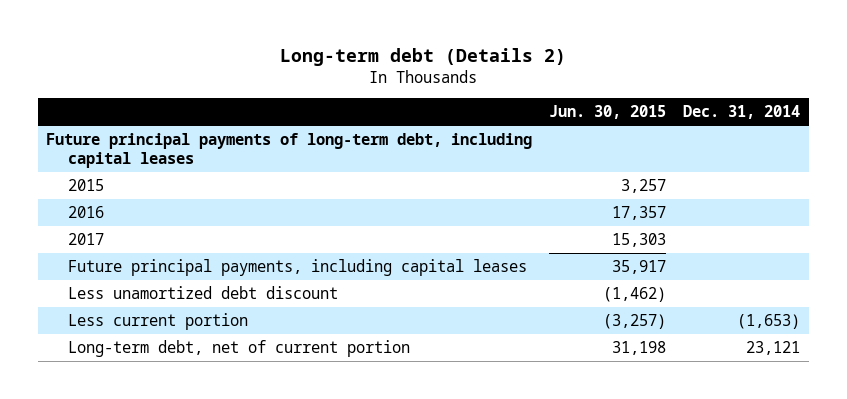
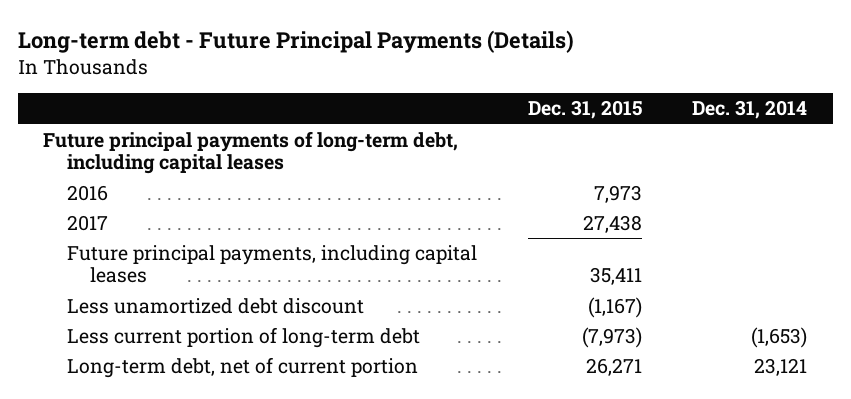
- Long-term debt (Details 2)
+ Long-term debt - Future Principal Payments (Details)
- | Jun. 30, 2015 | Dec. 31, 2014
+ | Dec. 31, 2015 | Dec. 31, 2014
- 2015 | 3,257 |
- Less current portion | (3,257) | (1,653)
+ Less current portion of long-term debt | (7,973) | (1,653)

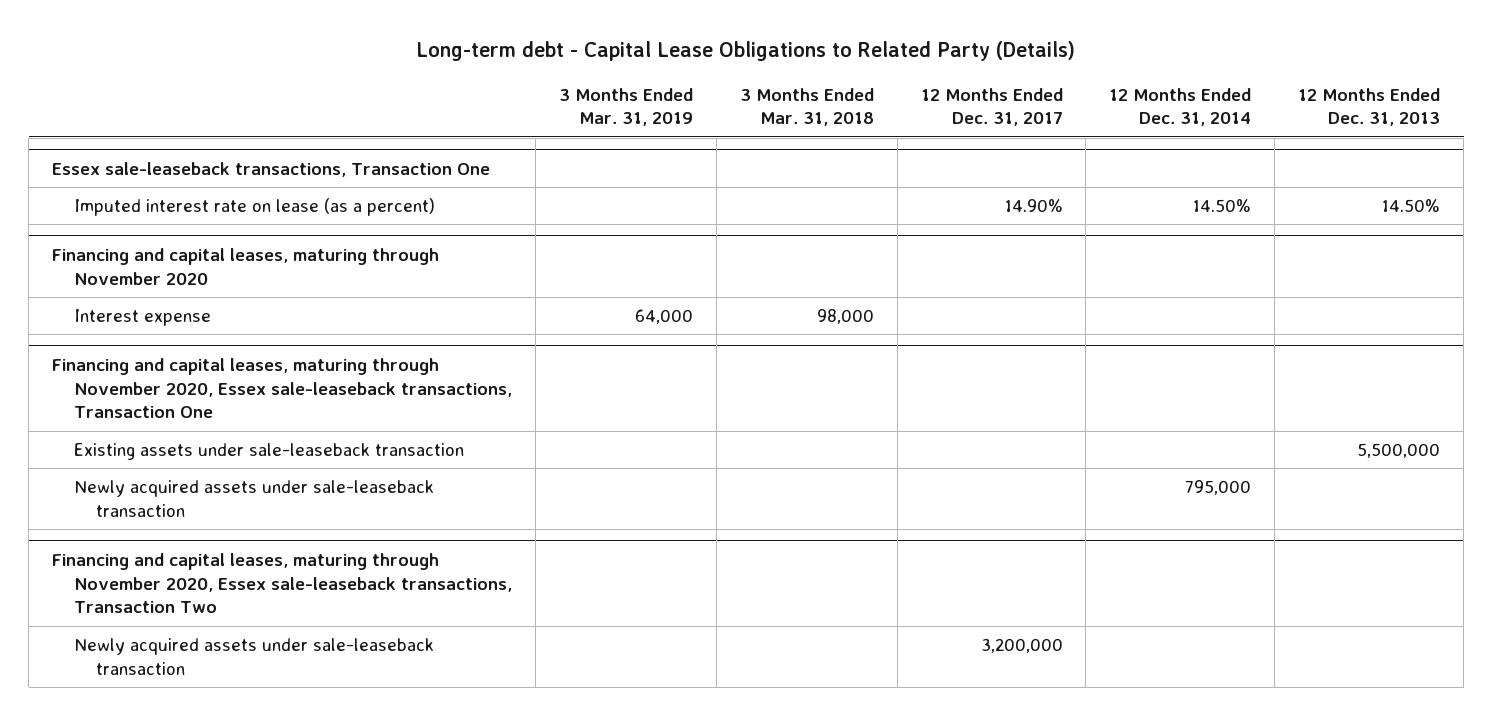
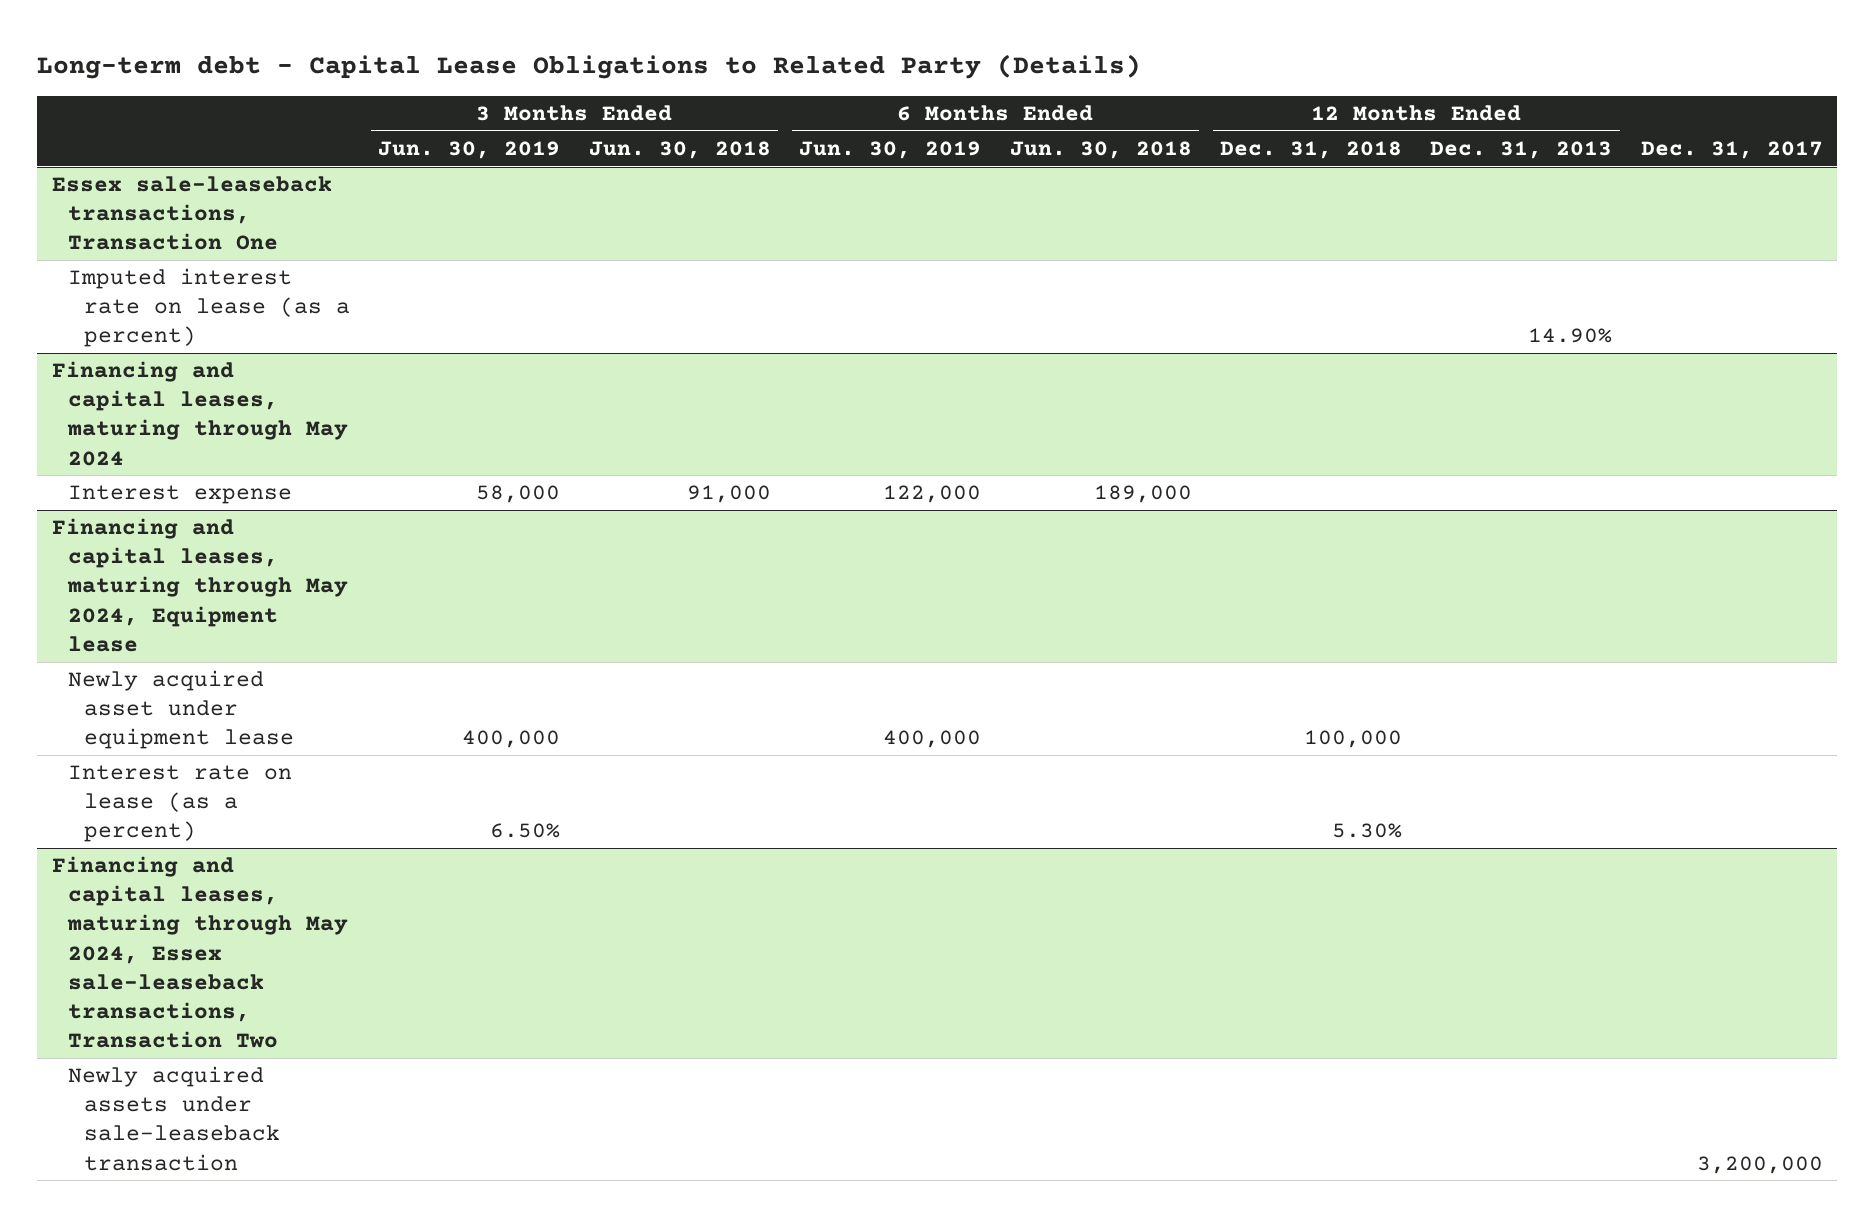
- | 3 Months Ended Mar. 31, 2019 | 3 Months Ended Mar. 31, 2018 | 12 Months Ended Dec. 31, 2017 | 12 Months Ended Dec. 31, 2014 | 12 Months Ended Dec. 31, 2013
+ | 3 Months Ended Jun. 30, 2019 | 3 Months Ended Jun. 30, 2018 | 6 Months Ended Jun. 30, 2019 | 6 Months Ended Jun. 30, 2018 | 12 Months Ended Dec. 31, 2018 | 12 Months Ended Dec. 31, 2013 | Dec. 31, 2017
@ Essex sale-leaseback transactions, Transaction One
- Imputed interest rate on lease (as a percent) | | | 14.90% | 14.50% | 14.50%
- Financing and capital leases, maturing through November 2020
@ Essex sale-leaseback transactions, Transaction One
+ Imputed interest rate on lease (as a percent) | | | | | | 14.90% |
+ Financing and capital leases, maturing through May 2024
- Financing and capital leases, maturing through November 2020, Essex sale-leaseback transactions, Transaction One
- Existing assets under sale-leaseback transaction | | | | | 5,500,000
- Newly acquired assets under sale-leaseback transaction | | | | 795,000 |
- Financing and capital leases, maturing through November 2020, Essex sale-leaseback transactions, Transaction Two
+ Financing and capital leases, maturing through May 2024, Equipment lease
+ Newly acquired asset under equipment lease | 400,000 | | 400,000 | | 100,000 | |
+ Interest rate on lease (as a percent) | 6.50% | | | | 5.30% | |
+ Financing and capital leases, maturing through May 2024, Essex sale-leaseback transactions, Transaction Two

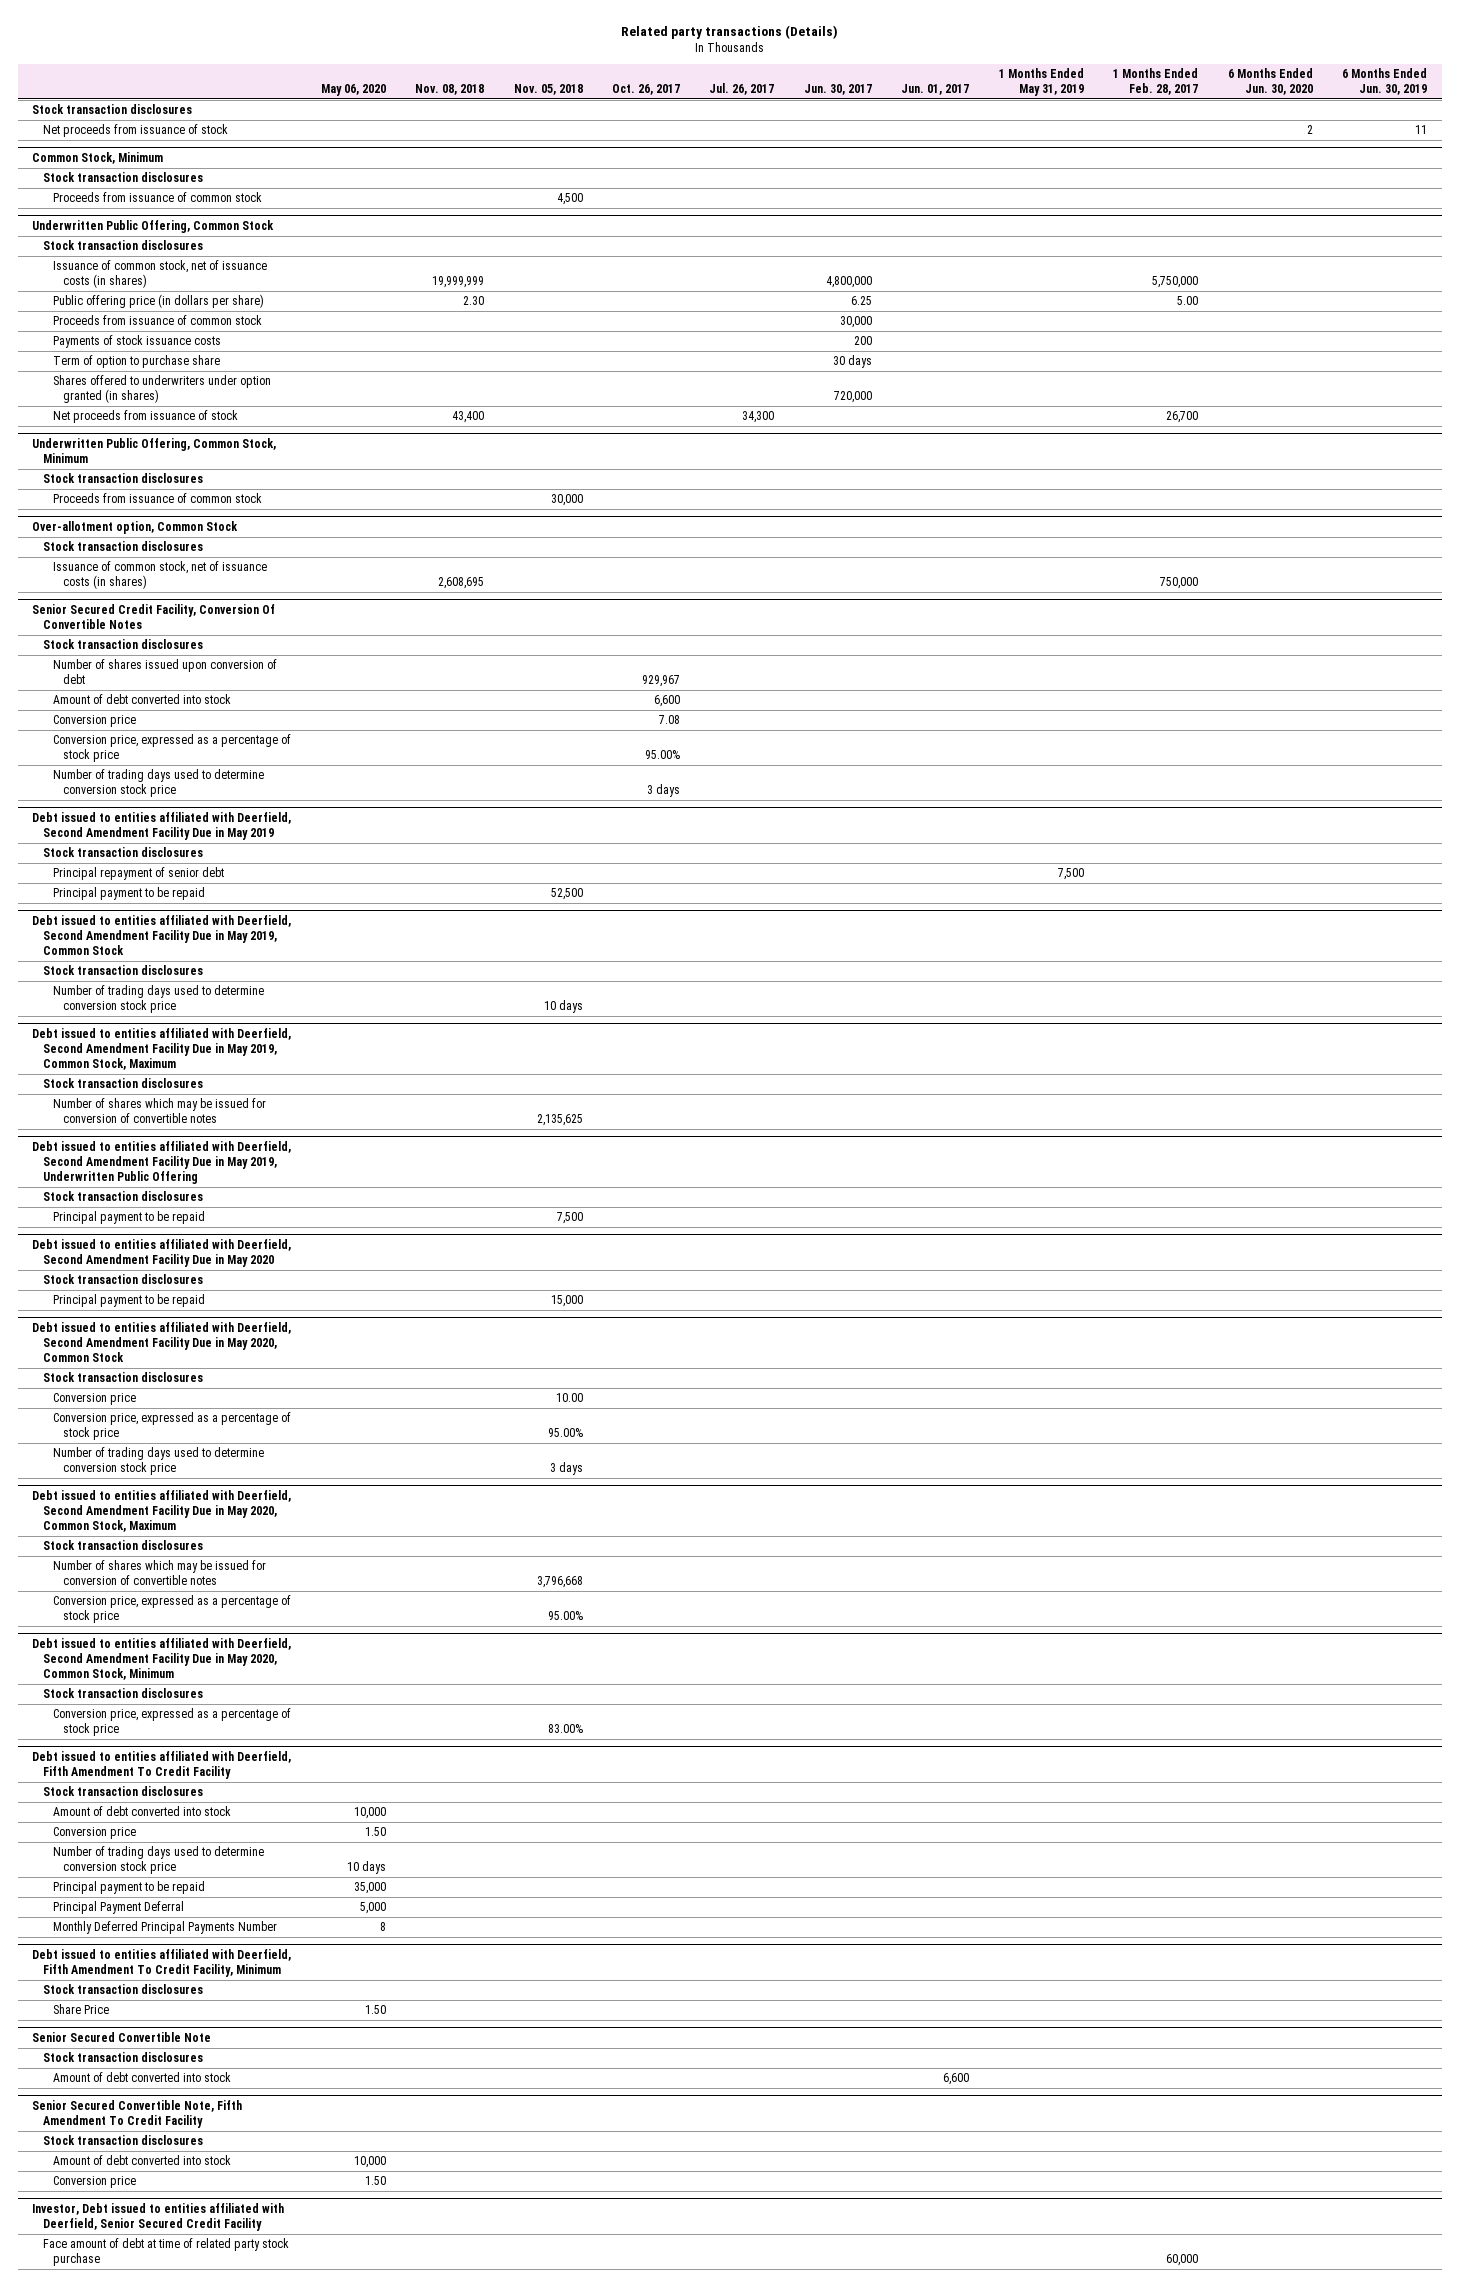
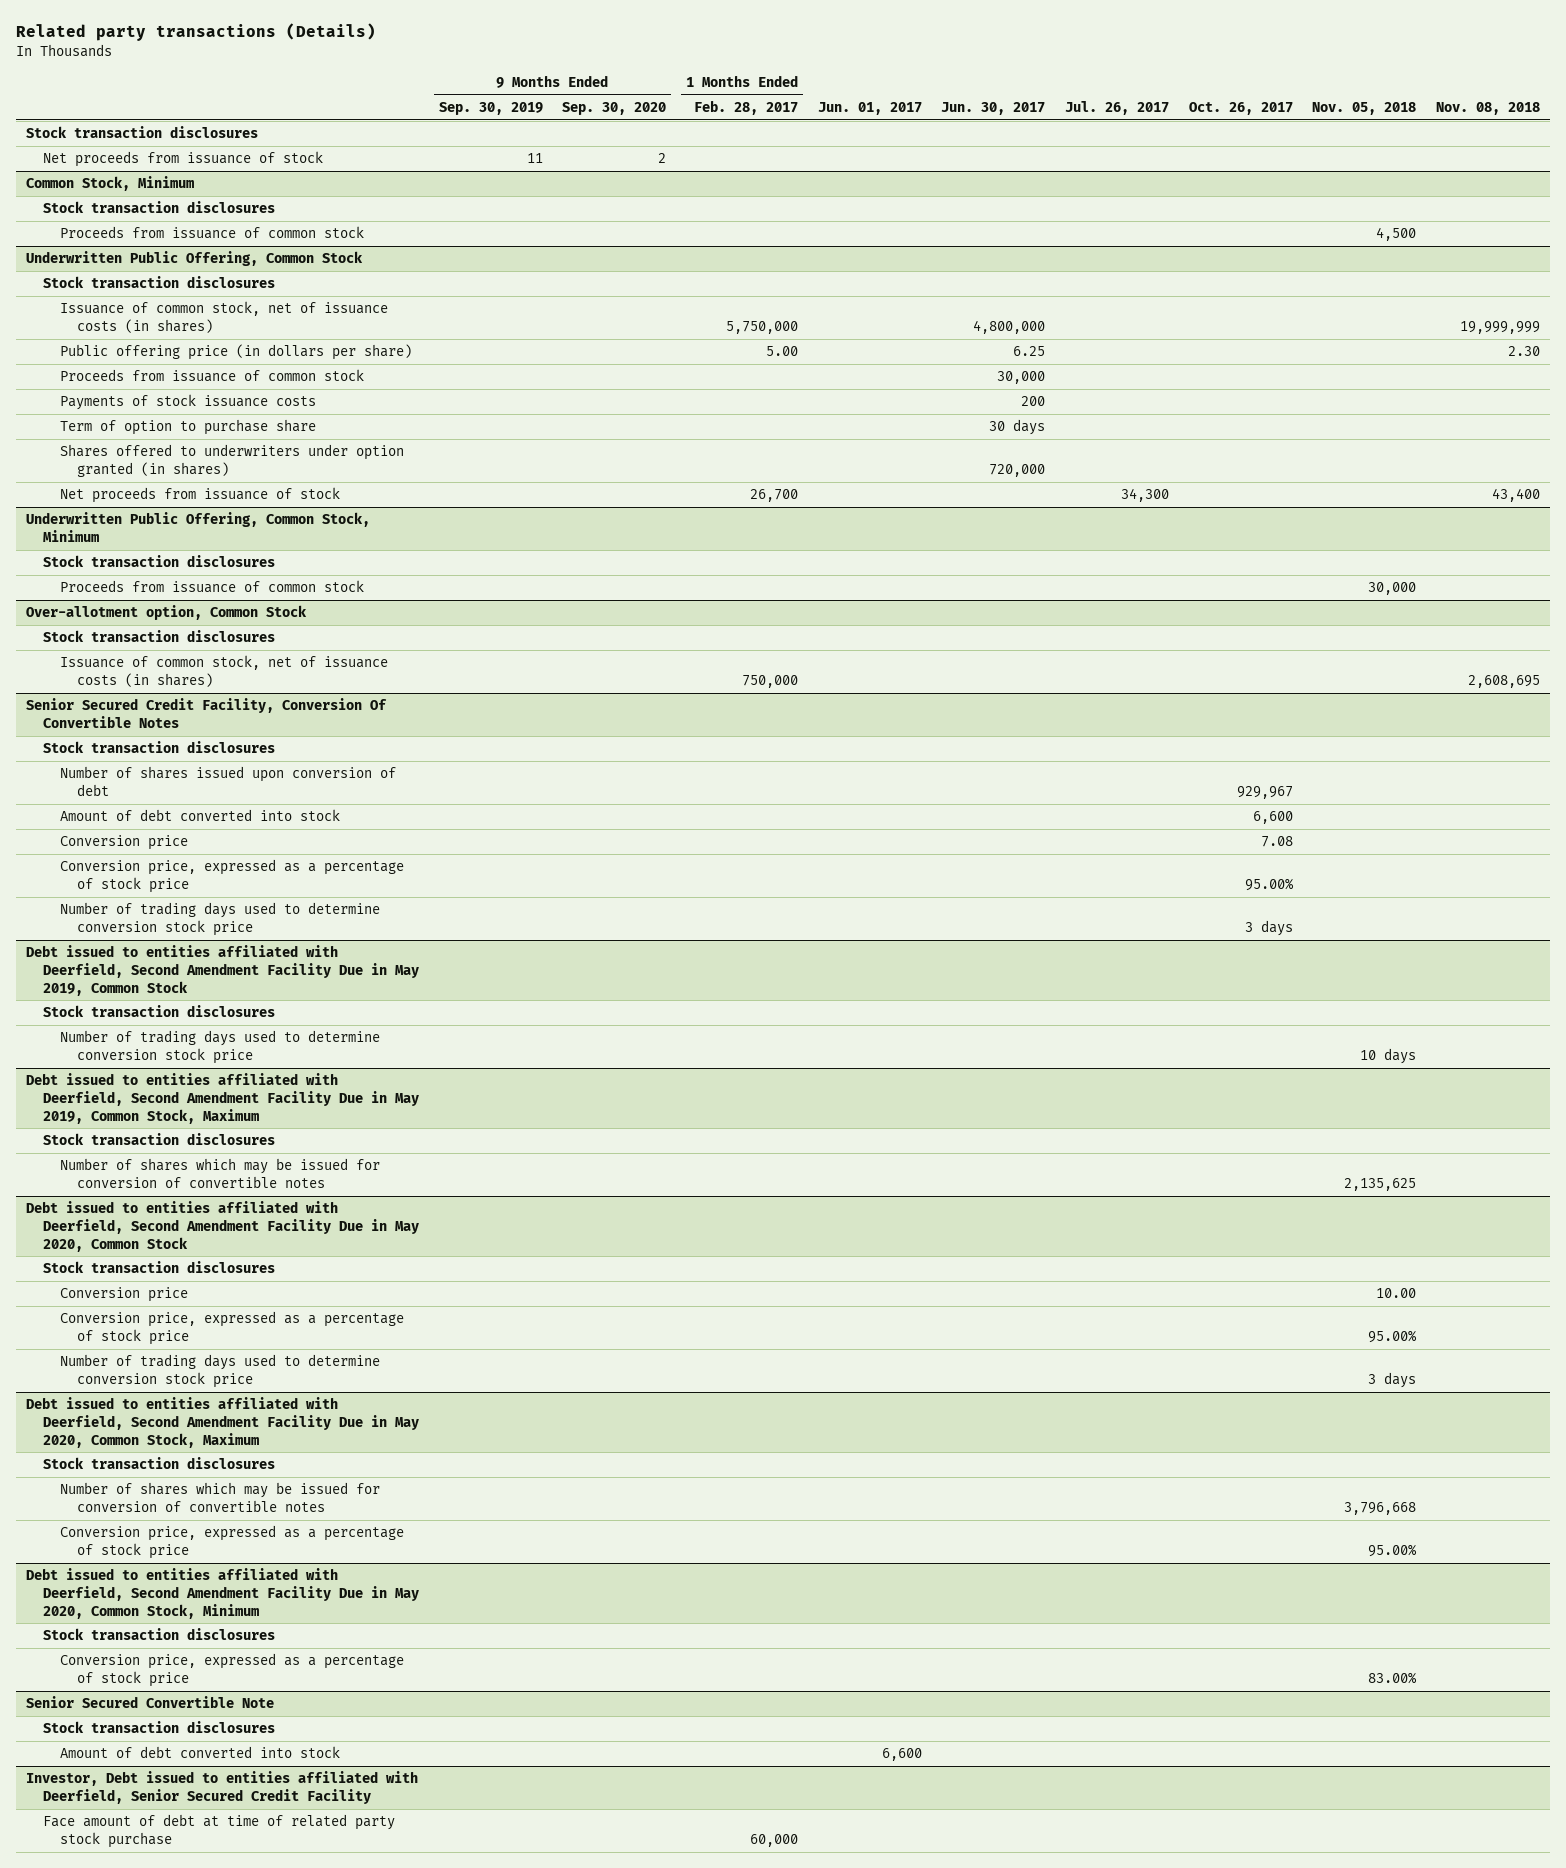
- | May 06, 2020 | Nov. 08, 2018 | Nov. 05, 2018 | Oct. 26, 2017 | Jul. 26, 2017 | Jun. 30, 2017 | Jun. 01, 2017 | 1 Months Ended May 31, 2019 | 1 Months Ended Feb. 28, 2017 | 6 Months Ended Jun. 30, 2020 | 6 Months Ended Jun. 30, 2019
+ | 9 Months Ended Sep. 30, 2019 | 9 Months Ended Sep. 30, 2020 | 1 Months Ended Feb. 28, 2017 | Jun. 01, 2017 | Jun. 30, 2017 | Jul. 26, 2017 | Oct. 26, 2017 | Nov. 05, 2018 | Nov. 08, 2018
- Debt issued to entities affiliated with Deerfield, Second Amendment Facility Due in May 2019
- Stock transaction disclosures
- Principal repayment of senior debt | | | | | | | | 7,500 | | |
- Principal payment to be repaid | | | 52,500 | | | | | | | |
- Debt issued to entities affiliated with Deerfield, Second Amendment Facility Due in May 2019, Underwritten Public Offering
- Stock transaction disclosures
- Principal payment to be repaid | | | 7,500 | | | | | | | |
- Debt issued to entities affiliated with Deerfield, Second Amendment Facility Due in May 2020
- Stock transaction disclosures
- Principal payment to be repaid | | | 15,000 | | | | | | | |
- Debt issued to entities affiliated with Deerfield, Fifth Amendment To Credit Facility
- Stock transaction disclosures
- Amount of debt converted into stock | 10,000 | | | | | | | | | |
- Conversion price | 1.50 | | | | | | | | | |
- Number of trading days used to determine conversion stock price | 10 days | | | | | | | | | |
- Principal payment to be repaid | 35,000 | | | | | | | | | |
- Principal Payment Deferral | 5,000 | | | | | | | | | |
- Monthly Deferred Principal Payments Number | 8 | | | | | | | | | |
- Debt issued to entities affiliated with Deerfield, Fifth Amendment To Credit Facility, Minimum
- Stock transaction disclosures
- Share Price | 1.50 | | | | | | | | | |
- Senior Secured Convertible Note, Fifth Amendment To Credit Facility
- Stock transaction disclosures
- Amount of debt converted into stock | 10,000 | | | | | | | | | |
- Conversion price | 1.50 | | | | | | | | | |

